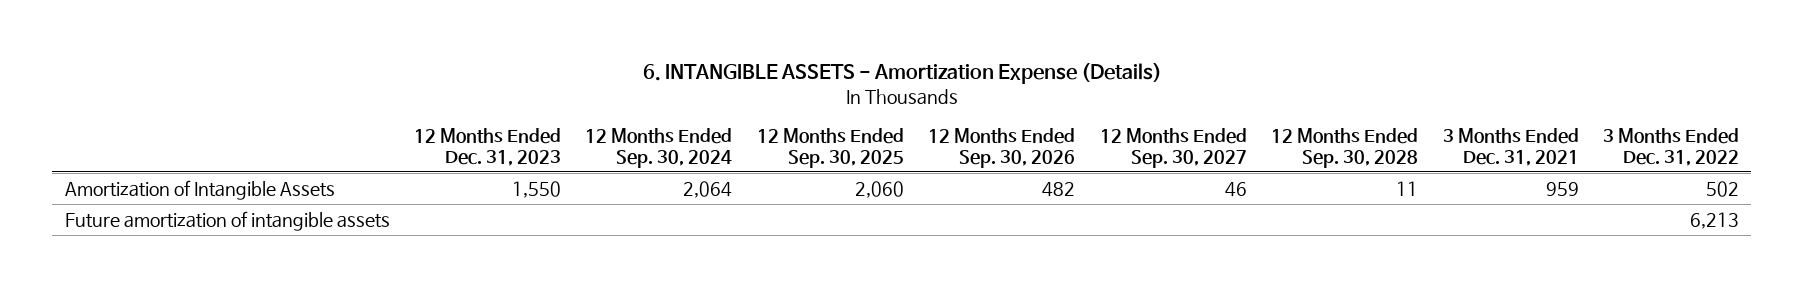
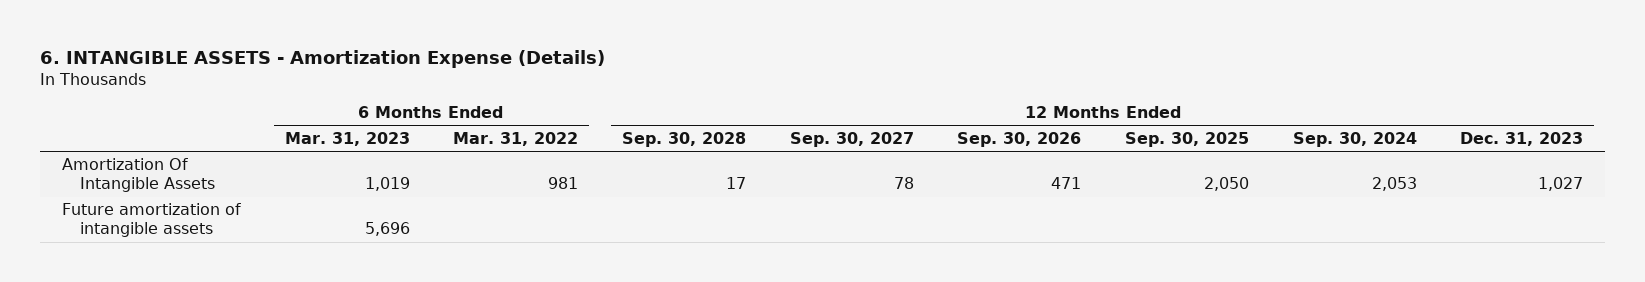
- | 12 Months Ended Dec. 31, 2023 | 12 Months Ended Sep. 30, 2024 | 12 Months Ended Sep. 30, 2025 | 12 Months Ended Sep. 30, 2026 | 12 Months Ended Sep. 30, 2027 | 12 Months Ended Sep. 30, 2028 | 3 Months Ended Dec. 31, 2021 | 3 Months Ended Dec. 31, 2022
+ | 6 Months Ended Mar. 31, 2023 | 6 Months Ended Mar. 31, 2022 | 12 Months Ended Sep. 30, 2028 | 12 Months Ended Sep. 30, 2027 | 12 Months Ended Sep. 30, 2026 | 12 Months Ended Sep. 30, 2025 | 12 Months Ended Sep. 30, 2024 | 12 Months Ended Dec. 31, 2023
- Amortization of Intangible Assets | 1,550 | 2,064 | 2,060 | 482 | 46 | 11 | 959 | 502
+ Amortization Of Intangible Assets | 1,019 | 981 | 17 | 78 | 471 | 2,050 | 2,053 | 1,027

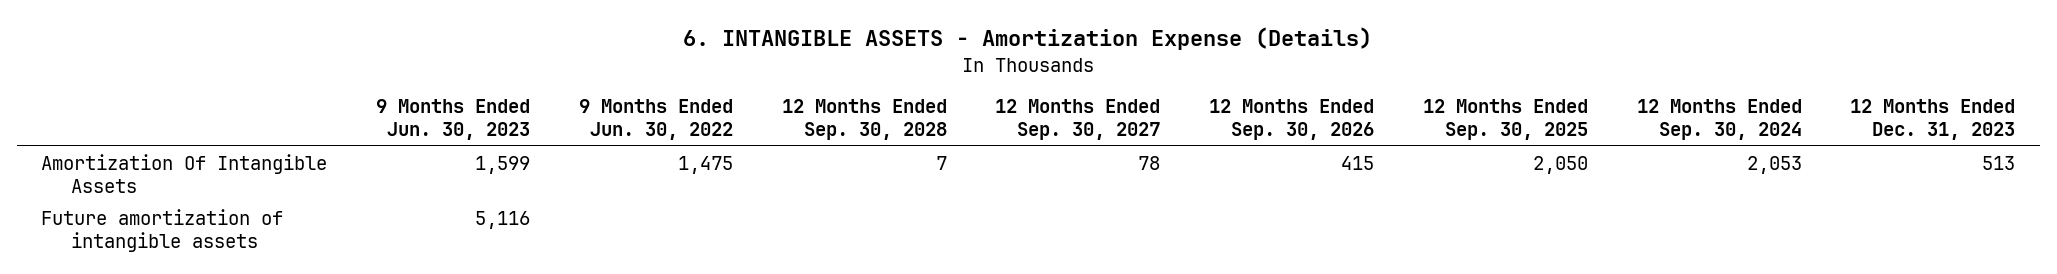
- | 6 Months Ended Mar. 31, 2023 | 6 Months Ended Mar. 31, 2022 | 12 Months Ended Sep. 30, 2028 | 12 Months Ended Sep. 30, 2027 | 12 Months Ended Sep. 30, 2026 | 12 Months Ended Sep. 30, 2025 | 12 Months Ended Sep. 30, 2024 | 12 Months Ended Dec. 31, 2023
+ | 9 Months Ended Jun. 30, 2023 | 9 Months Ended Jun. 30, 2022 | 12 Months Ended Sep. 30, 2028 | 12 Months Ended Sep. 30, 2027 | 12 Months Ended Sep. 30, 2026 | 12 Months Ended Sep. 30, 2025 | 12 Months Ended Sep. 30, 2024 | 12 Months Ended Dec. 31, 2023
- Amortization Of Intangible Assets | 1,019 | 981 | 17 | 78 | 471 | 2,050 | 2,053 | 1,027
+ Amortization Of Intangible Assets | 1,599 | 1,475 | 7 | 78 | 415 | 2,050 | 2,053 | 513

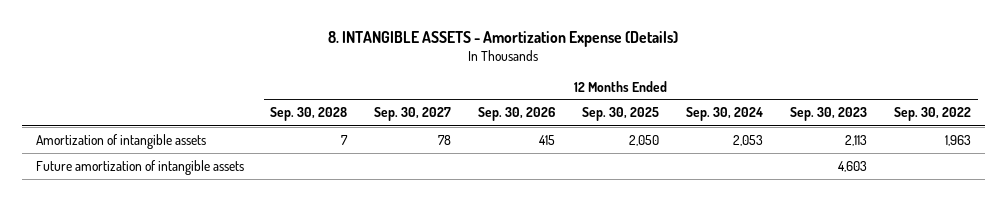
- 6. INTANGIBLE ASSETS - Amortization Expense (Details)
+ 8. INTANGIBLE ASSETS - Amortization Expense (Details)
- | 9 Months Ended Jun. 30, 2023 | 9 Months Ended Jun. 30, 2022 | 12 Months Ended Sep. 30, 2028 | 12 Months Ended Sep. 30, 2027 | 12 Months Ended Sep. 30, 2026 | 12 Months Ended Sep. 30, 2025 | 12 Months Ended Sep. 30, 2024 | 12 Months Ended Dec. 31, 2023
+ | 12 Months Ended Sep. 30, 2028 | 12 Months Ended Sep. 30, 2027 | 12 Months Ended Sep. 30, 2026 | 12 Months Ended Sep. 30, 2025 | 12 Months Ended Sep. 30, 2024 | 12 Months Ended Sep. 30, 2023 | 12 Months Ended Sep. 30, 2022
- Amortization Of Intangible Assets | 1,599 | 1,475 | 7 | 78 | 415 | 2,050 | 2,053 | 513
+ Amortization of intangible assets | 7 | 78 | 415 | 2,050 | 2,053 | 2,113 | 1,963

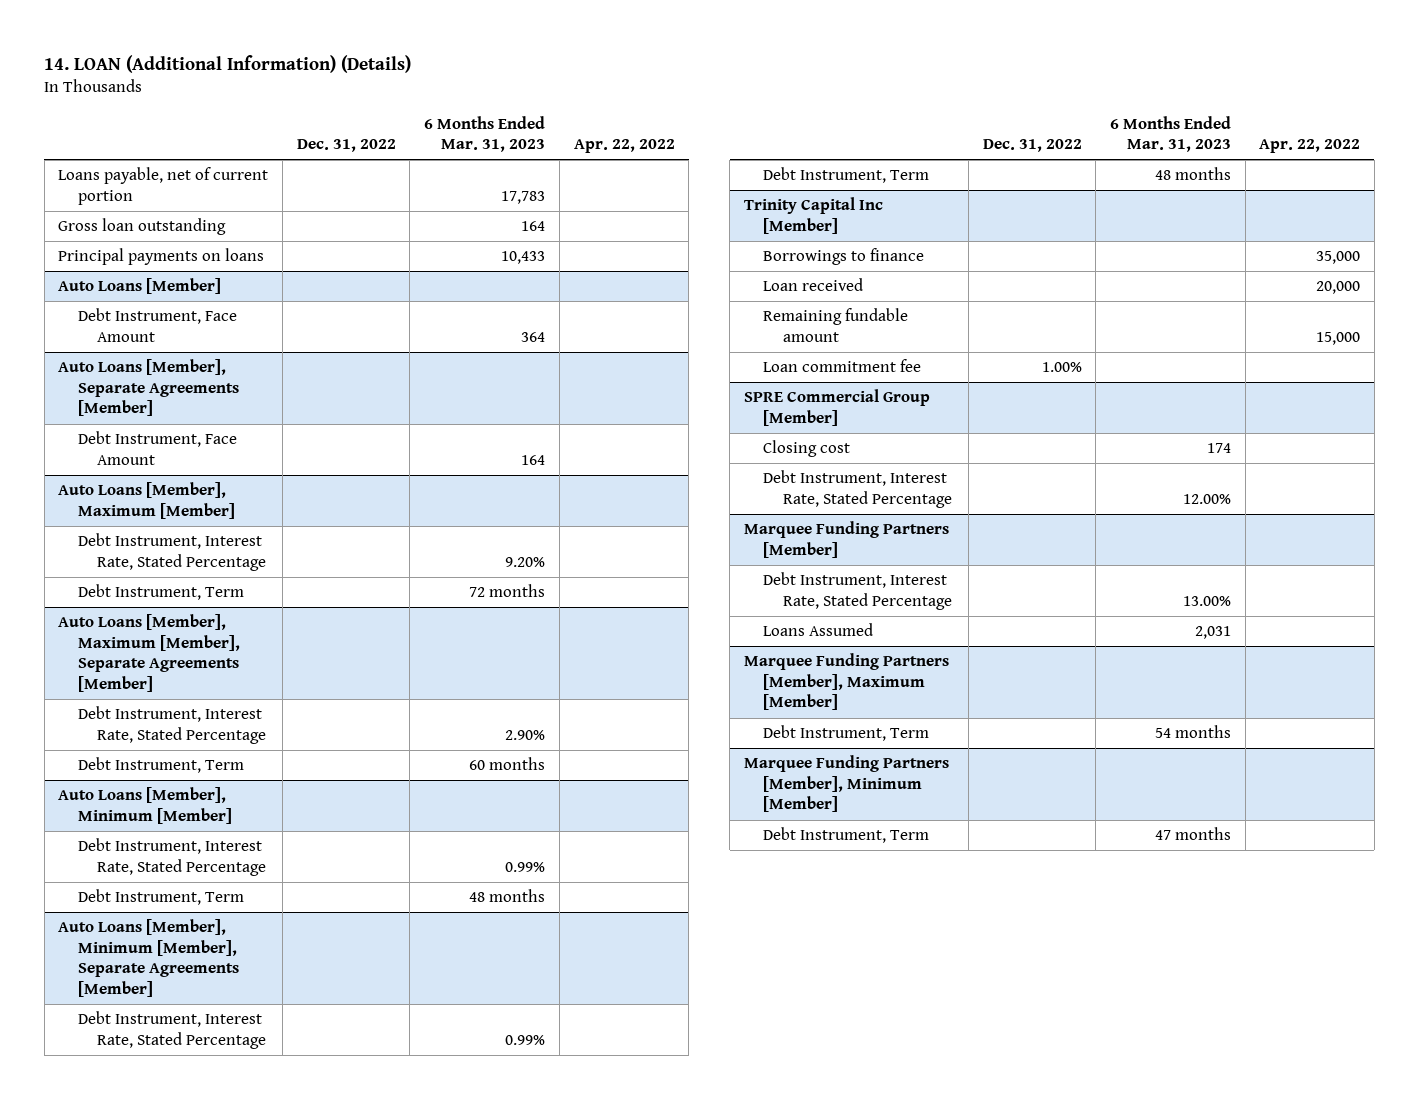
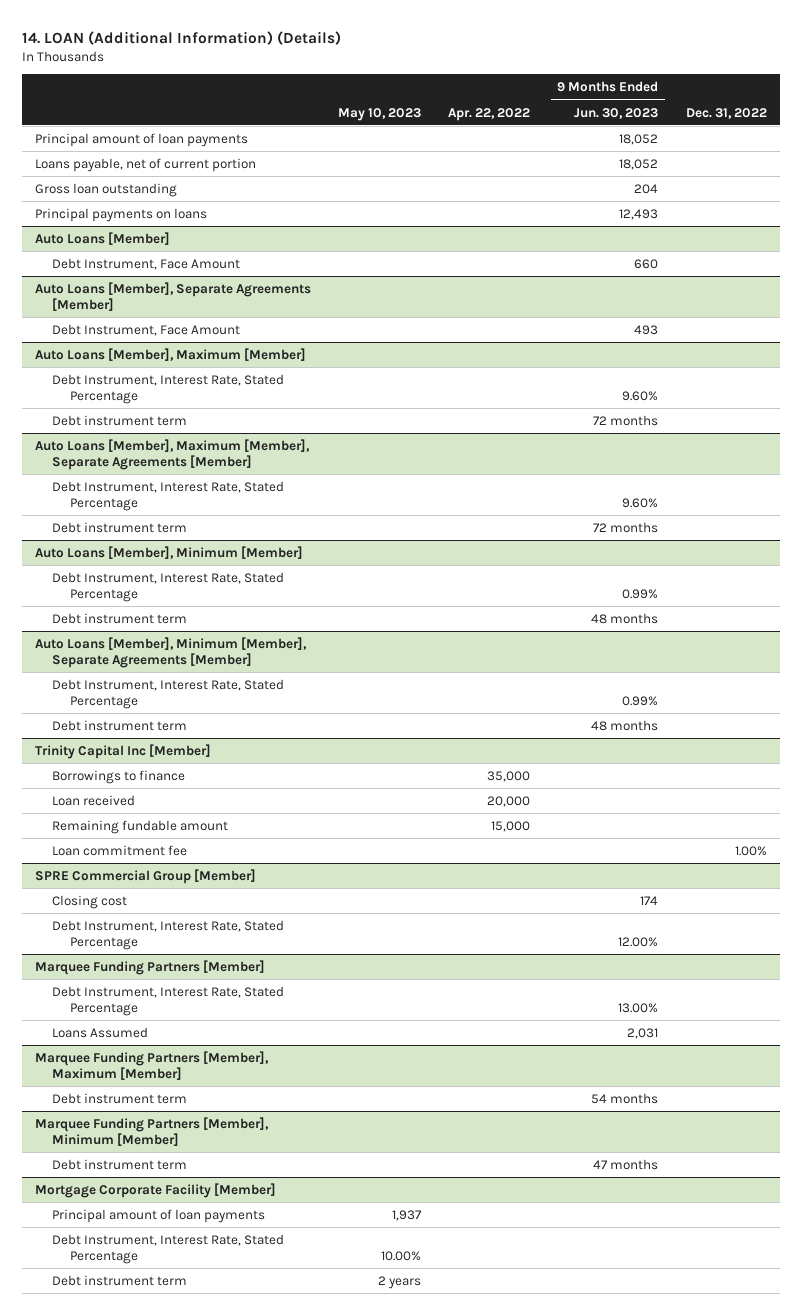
- | Dec. 31, 2022 | 6 Months Ended Mar. 31, 2023 | Apr. 22, 2022
+ | May 10, 2023 | Apr. 22, 2022 | 9 Months Ended Jun. 30, 2023 | Dec. 31, 2022
+ Principal amount of loan payments | | | 18,052 |
@ Auto Loans [Member], Maximum [Member]
- Debt Instrument, Term | | 72 months |
+ Debt instrument term | | | 72 months |
@ Auto Loans [Member], Maximum [Member], Separate Agreements [Member]
- Debt Instrument, Term | | 60 months |
+ Debt instrument term | | | 72 months |
@ Auto Loans [Member], Minimum [Member]
- Debt Instrument, Term | | 48 months |
+ Debt instrument term | | | 48 months |
@ Auto Loans [Member], Minimum [Member], Separate Agreements [Member]
- Debt Instrument, Term | | 48 months |
+ Debt instrument term | | | 48 months |
@ Marquee Funding Partners [Member], Maximum [Member]
- Debt Instrument, Term | | 54 months |
+ Debt instrument term | | | 54 months |
@ Marquee Funding Partners [Member], Minimum [Member]
- Debt Instrument, Term | | 47 months |
+ Debt instrument term | | | 47 months |
+ Mortgage Corporate Facility [Member]
+ Principal amount of loan payments | 1,937 | | |
+ Debt Instrument, Interest Rate, Stated Percentage | 10.00% | | |
+ Debt instrument term | 2 years | | |

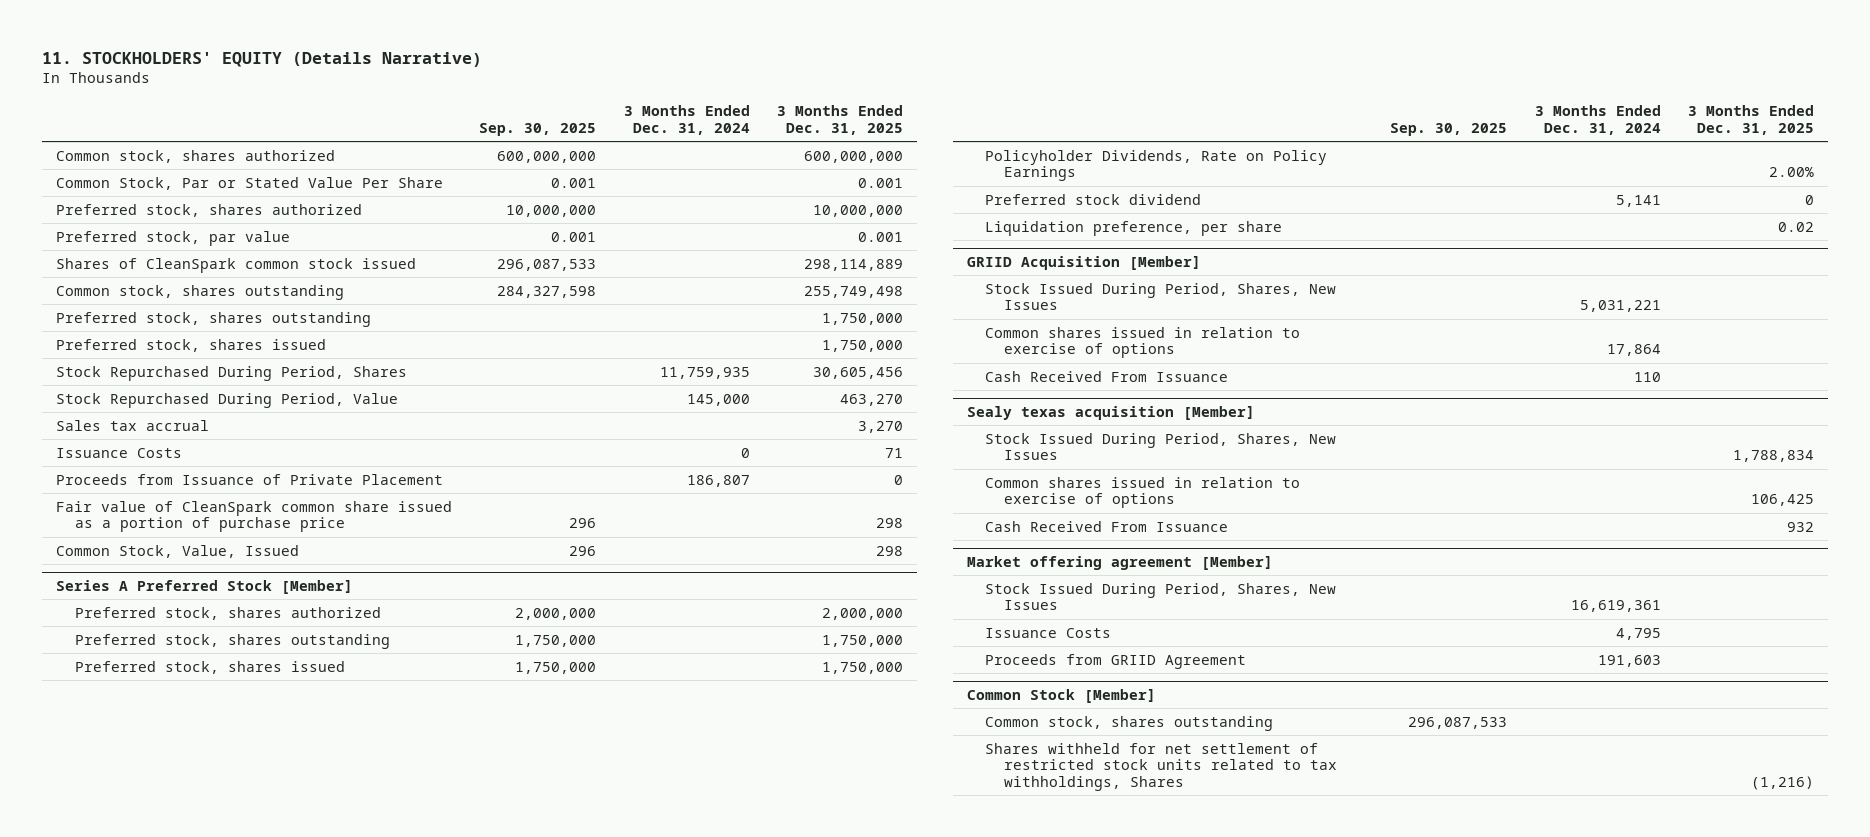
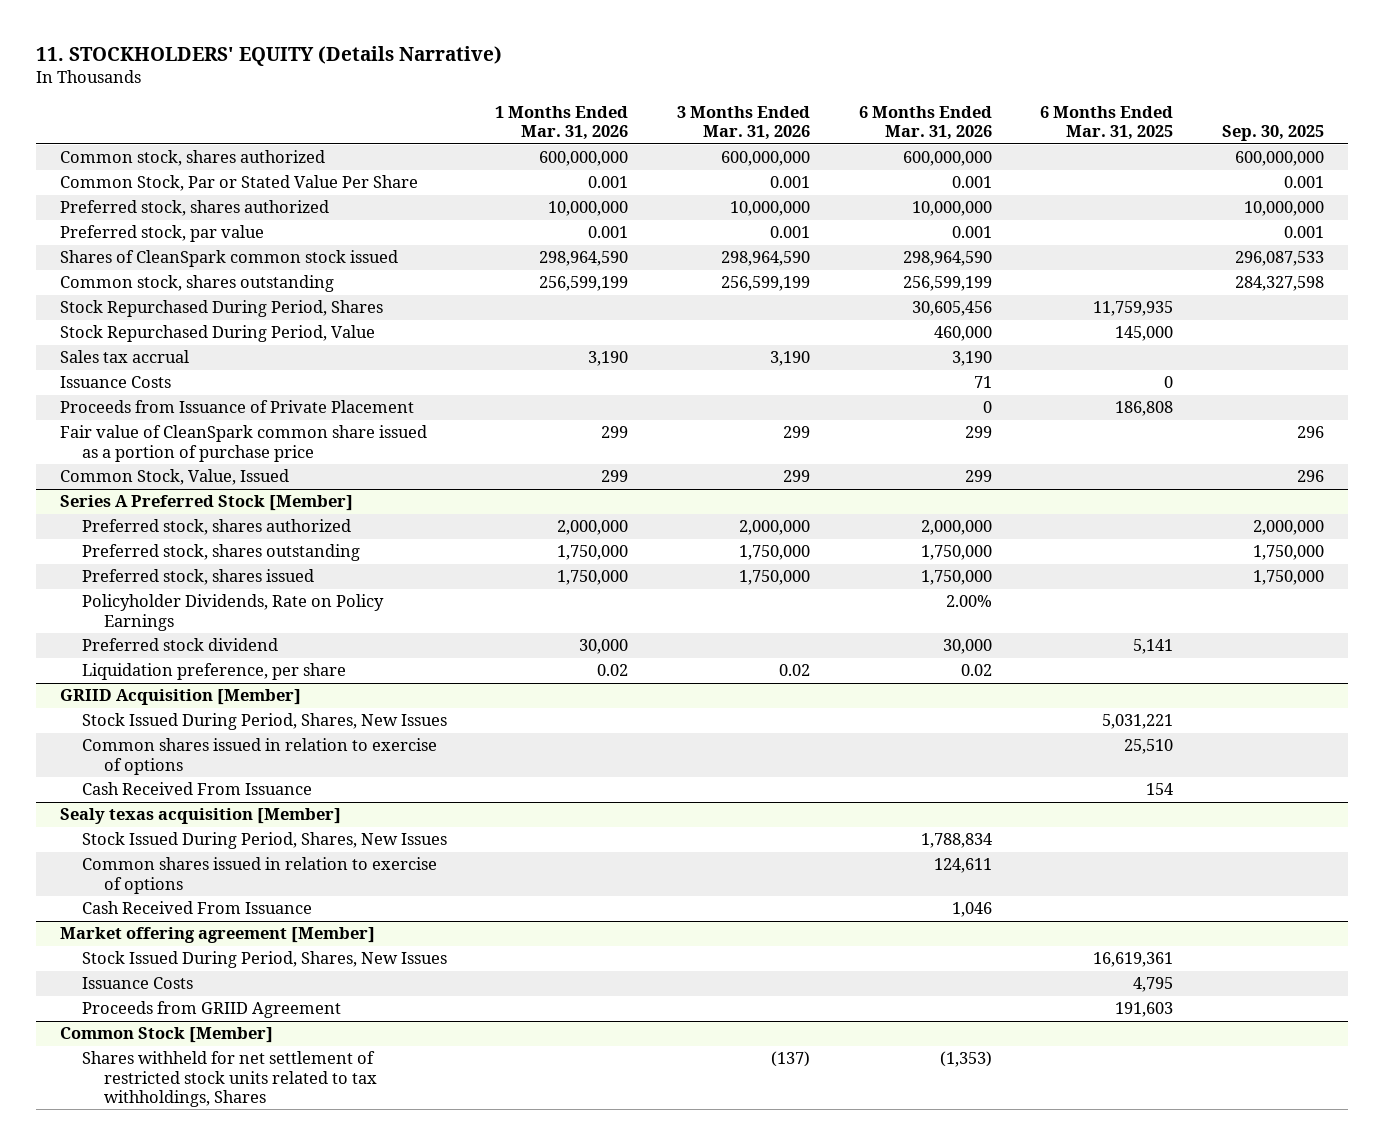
- | Sep. 30, 2025 | 3 Months Ended Dec. 31, 2024 | 3 Months Ended Dec. 31, 2025
+ | 1 Months Ended Mar. 31, 2026 | 3 Months Ended Mar. 31, 2026 | 6 Months Ended Mar. 31, 2026 | 6 Months Ended Mar. 31, 2025 | Sep. 30, 2025
- Preferred stock, shares outstanding | | | 1,750,000
- Preferred stock, shares issued | | | 1,750,000
@ Common Stock [Member]
- Common stock, shares outstanding | 296,087,533 | |

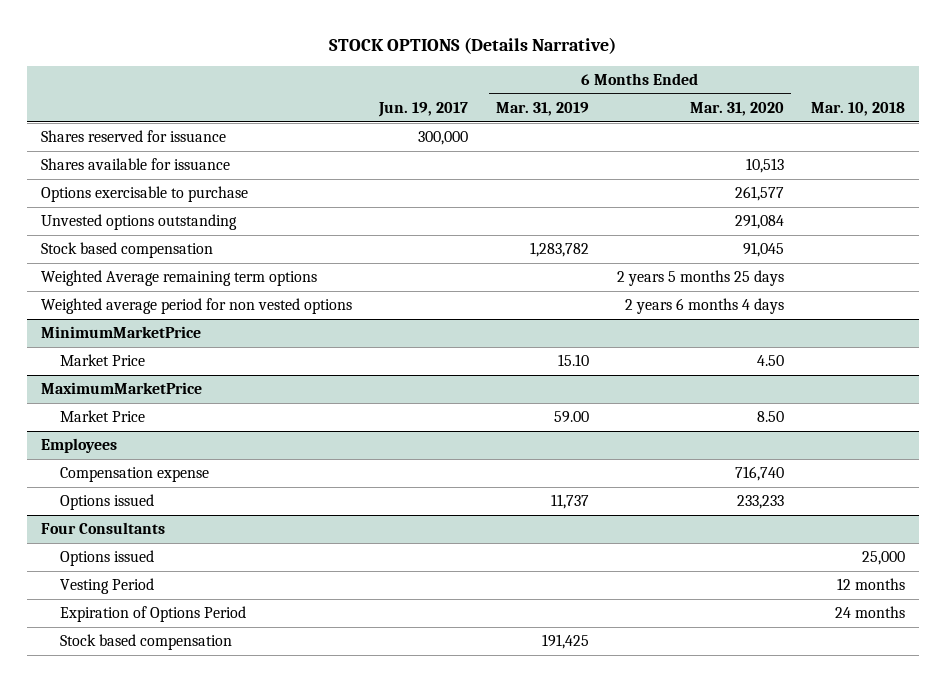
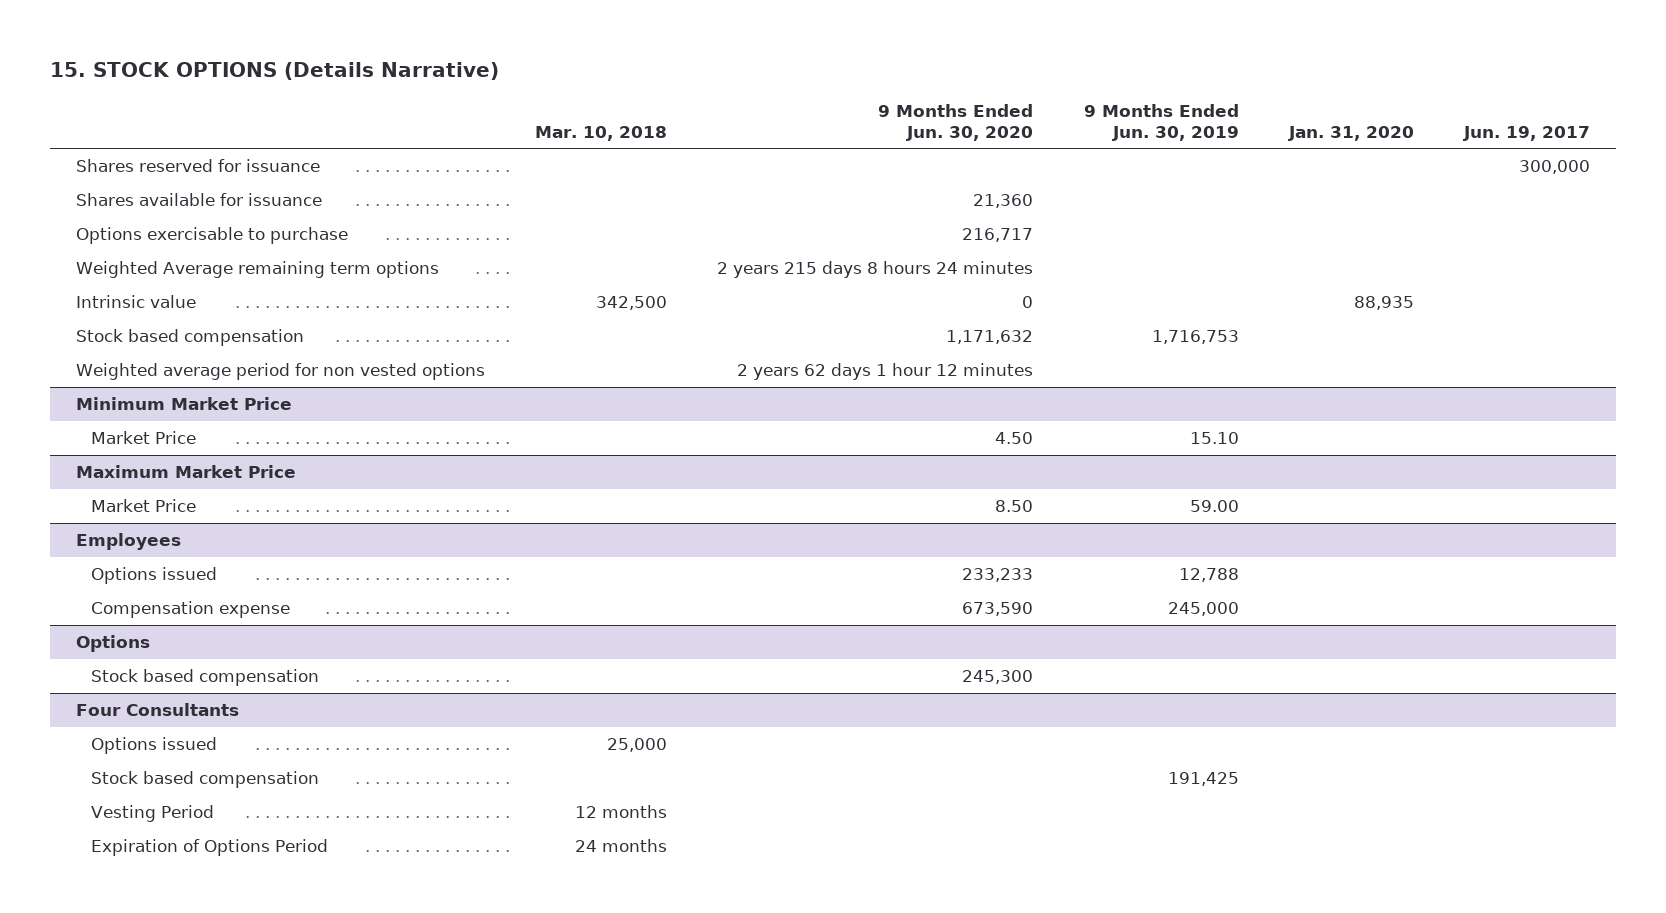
- STOCK OPTIONS (Details Narrative)
+ 15. STOCK OPTIONS (Details Narrative)
- | Jun. 19, 2017 | 6 Months Ended Mar. 31, 2019 | 6 Months Ended Mar. 31, 2020 | Mar. 10, 2018
+ | Mar. 10, 2018 | 9 Months Ended Jun. 30, 2020 | 9 Months Ended Jun. 30, 2019 | Jan. 31, 2020 | Jun. 19, 2017
- Unvested options outstanding | | | 291,084 |
+ Intrinsic value | 342,500 | 0 | | 88,935 |
moved down: Stock based compensation | | 1,171,632 | 1,716,753 | |
- MinimumMarketPrice
+ Minimum Market Price
- MaximumMarketPrice
+ Maximum Market Price
@ Employees
moved down: Compensation expense | | 673,590 | 245,000 | |
+ Options
+ Stock based compensation | | 245,300 | | |
@ Four Consultants
moved up: Stock based compensation | | | 191,425 | |

